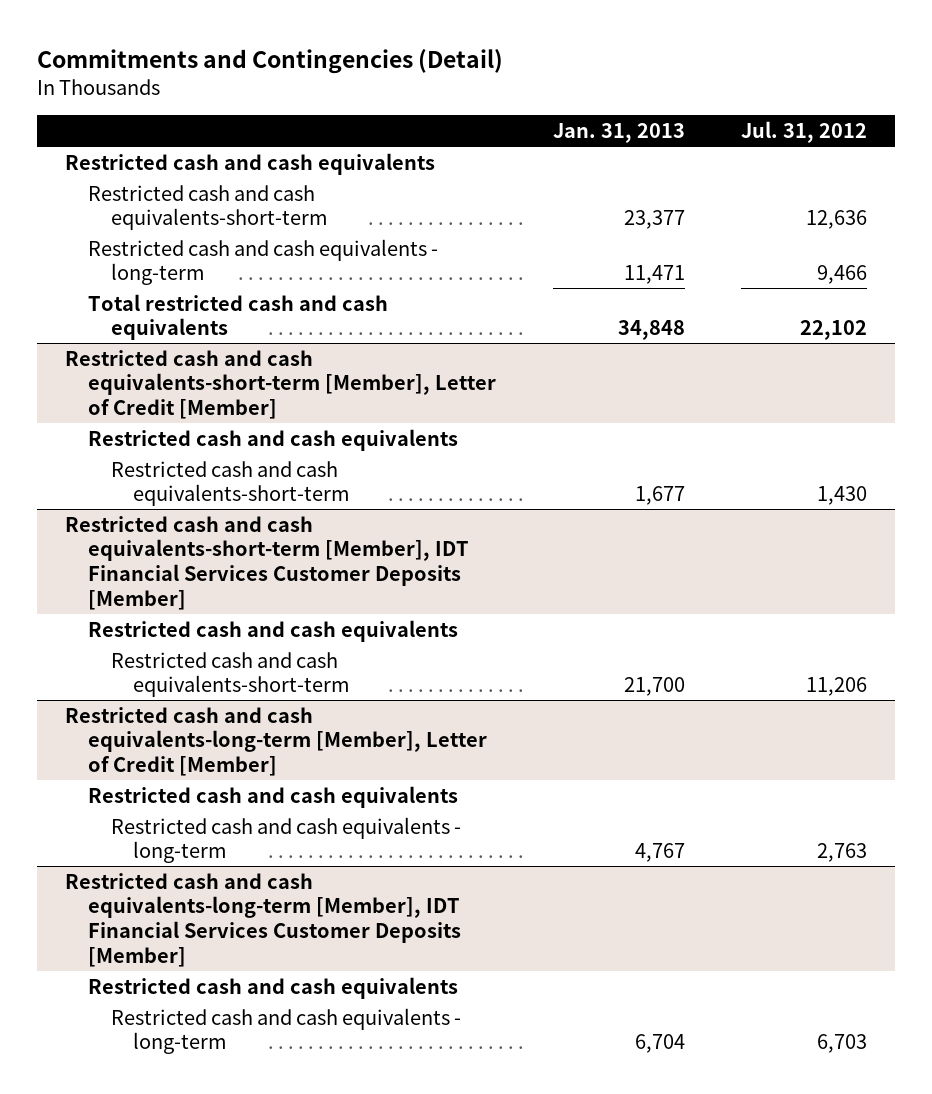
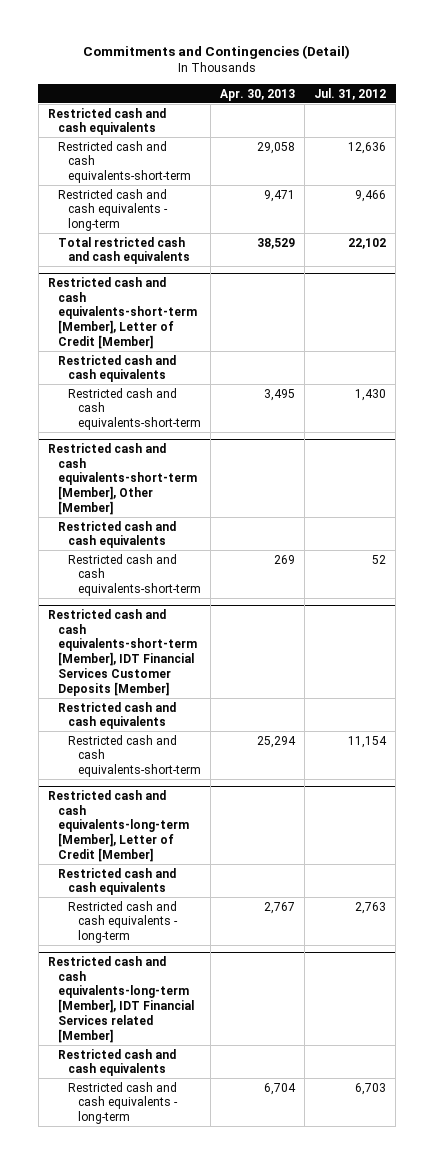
- | Jan. 31, 2013 | Jul. 31, 2012
+ | Apr. 30, 2013 | Jul. 31, 2012
+ Restricted cash and cash equivalents-short-term [Member], Other [Member]
+ Restricted cash and cash equivalents
+ Restricted cash and cash equivalents-short-term | 269 | 52
@ Restricted cash and cash equivalents-short-term [Member], IDT Financial Services Customer Deposits [Member]
- Restricted cash and cash equivalents-short-term | 21,700 | 11,206
+ Restricted cash and cash equivalents-short-term | 25,294 | 11,154
- Restricted cash and cash equivalents-long-term [Member], IDT Financial Services Customer Deposits [Member]
+ Restricted cash and cash equivalents-long-term [Member], IDT Financial Services related [Member]

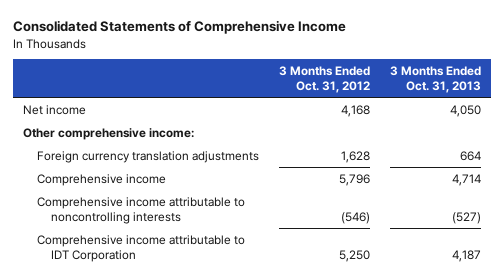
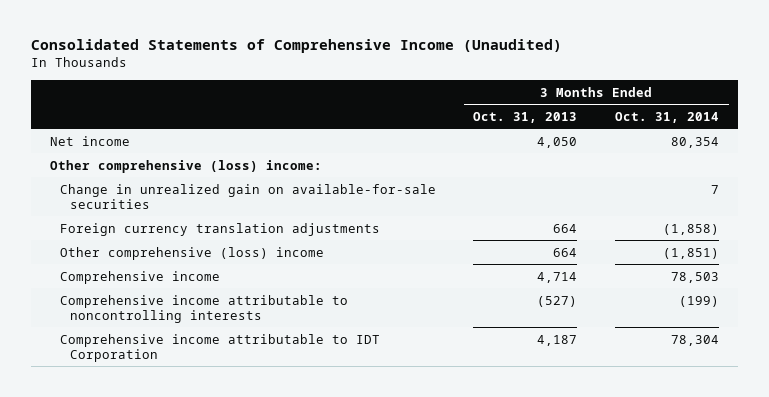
- Consolidated Statements of Comprehensive Income
+ Consolidated Statements of Comprehensive Income (Unaudited)
- | 3 Months Ended Oct. 31, 2012 | 3 Months Ended Oct. 31, 2013
+ | 3 Months Ended Oct. 31, 2013 | 3 Months Ended Oct. 31, 2014
- Other comprehensive income:
+ Other comprehensive (loss) income:
+ Change in unrealized gain on available-for-sale securities | | 7
+ Other comprehensive (loss) income | 664 | (1,851)

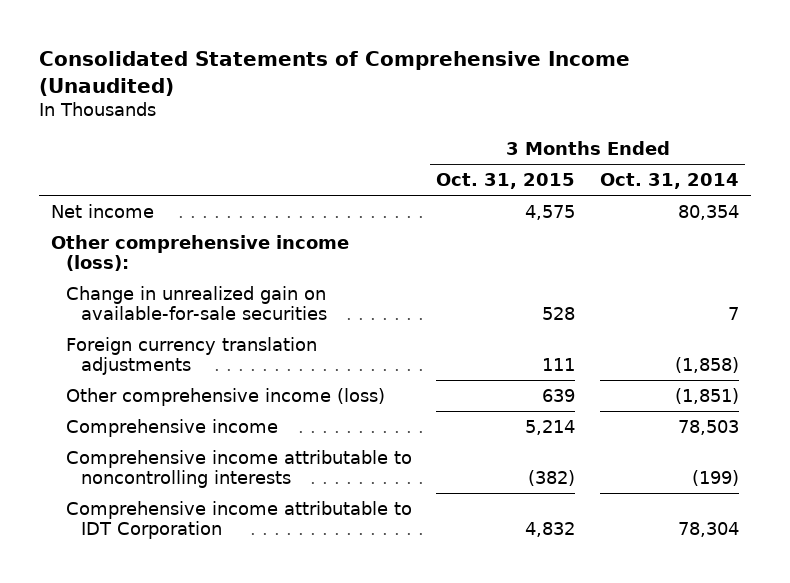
- | 3 Months Ended Oct. 31, 2013 | 3 Months Ended Oct. 31, 2014
+ | 3 Months Ended Oct. 31, 2015 | 3 Months Ended Oct. 31, 2014
- Other comprehensive (loss) income:
+ Other comprehensive income (loss):
- Other comprehensive (loss) income | 664 | (1,851)
+ Other comprehensive income (loss) | 639 | (1,851)

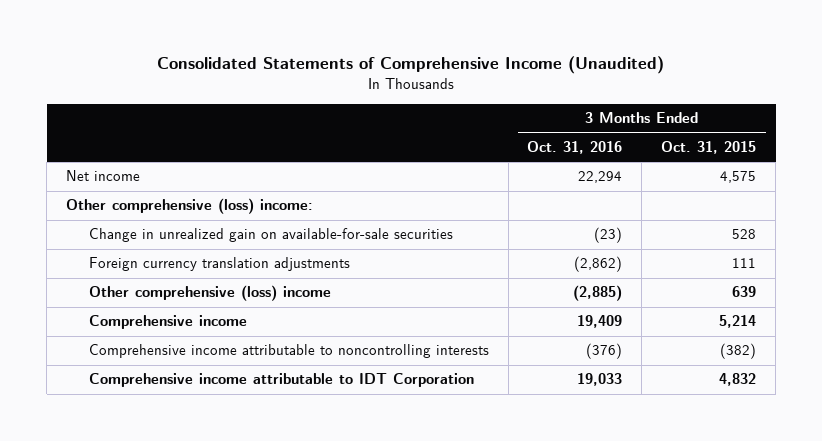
- | 3 Months Ended Oct. 31, 2015 | 3 Months Ended Oct. 31, 2014
+ | 3 Months Ended Oct. 31, 2016 | 3 Months Ended Oct. 31, 2015
- Other comprehensive income (loss):
+ Other comprehensive (loss) income:
- Other comprehensive income (loss) | 639 | (1,851)
+ Other comprehensive (loss) income | (2,885) | 639

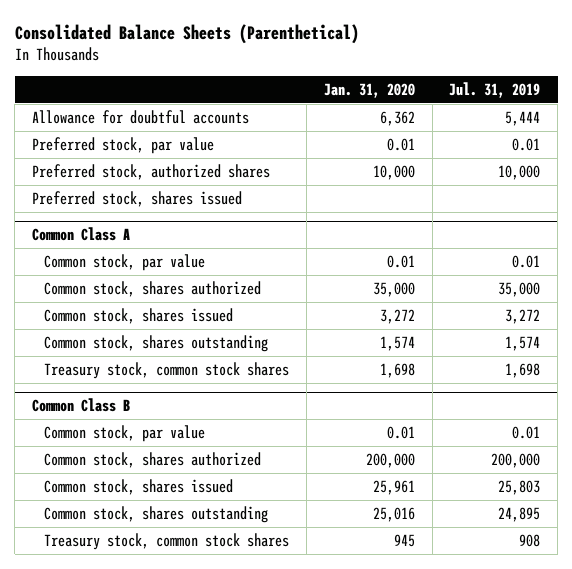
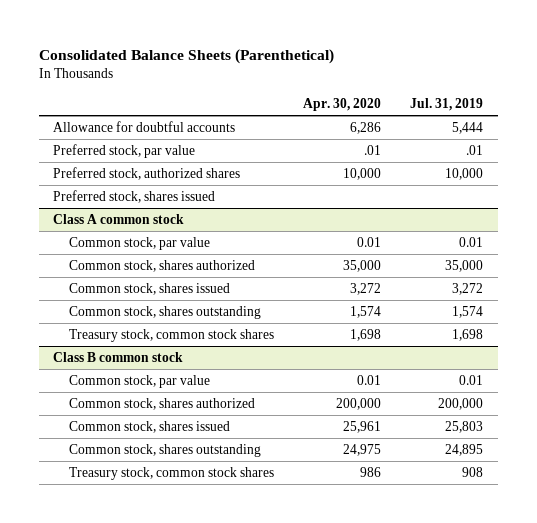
- | Jan. 31, 2020 | Jul. 31, 2019
+ | Apr. 30, 2020 | Jul. 31, 2019
- Preferred stock, par value | 0.01 | 0.01
+ Preferred stock, par value | .01 | .01
- Common Class A
+ Class A common stock
- Common Class B
+ Class B common stock

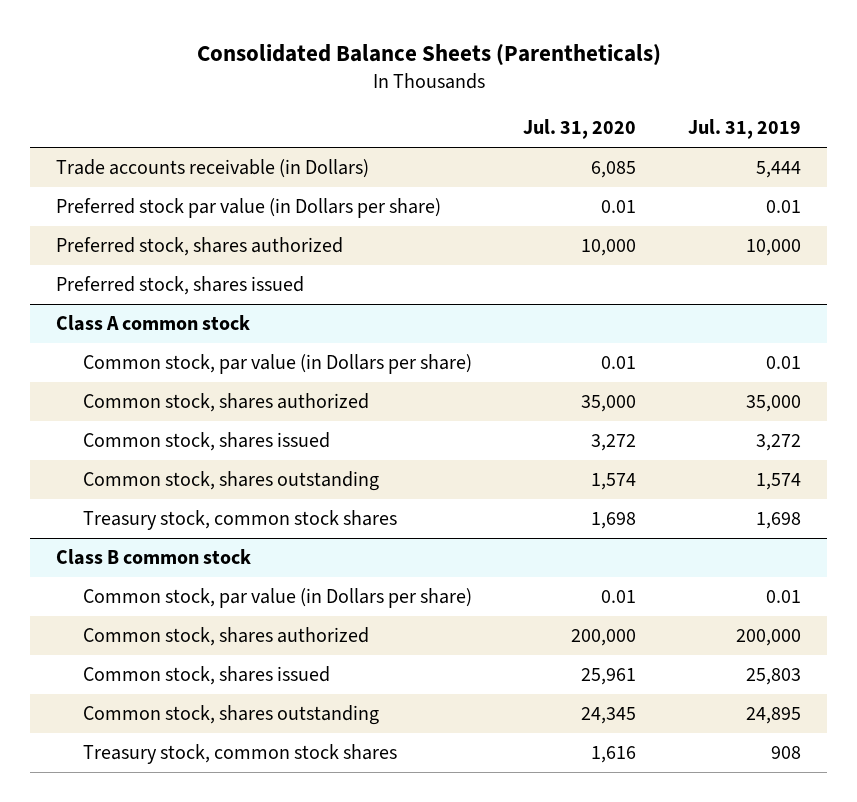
- Consolidated Balance Sheets (Parenthetical)
+ Consolidated Balance Sheets (Parentheticals)
- | Apr. 30, 2020 | Jul. 31, 2019
+ | Jul. 31, 2020 | Jul. 31, 2019
- Allowance for doubtful accounts | 6,286 | 5,444
- Preferred stock, par value | .01 | .01
- Preferred stock, authorized shares | 10,000 | 10,000
+ Trade accounts receivable (in Dollars) | 6,085 | 5,444
+ Preferred stock par value (in Dollars per share) | 0.01 | 0.01
+ Preferred stock, shares authorized | 10,000 | 10,000
@ Class A common stock
- Common stock, par value | 0.01 | 0.01
+ Common stock, par value (in Dollars per share) | 0.01 | 0.01
@ Class B common stock
- Common stock, par value | 0.01 | 0.01
+ Common stock, par value (in Dollars per share) | 0.01 | 0.01

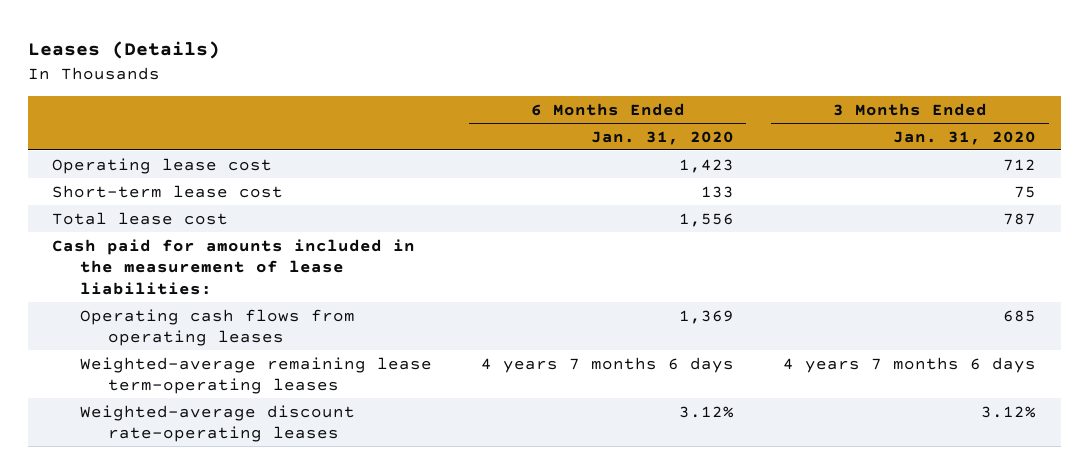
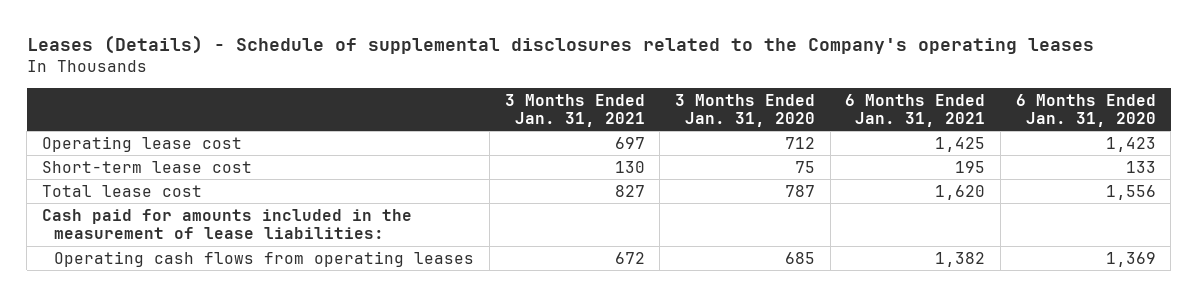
- Leases (Details)
+ Leases (Details) - Schedule of supplemental disclosures related to the Company's operating leases
- | 6 Months Ended Jan. 31, 2020 | 3 Months Ended Jan. 31, 2020
+ | 3 Months Ended Jan. 31, 2021 | 3 Months Ended Jan. 31, 2020 | 6 Months Ended Jan. 31, 2021 | 6 Months Ended Jan. 31, 2020
- Weighted-average remaining lease term-operating leases | 4 years 7 months 6 days | 4 years 7 months 6 days
- Weighted-average discount rate-operating leases | 3.12% | 3.12%

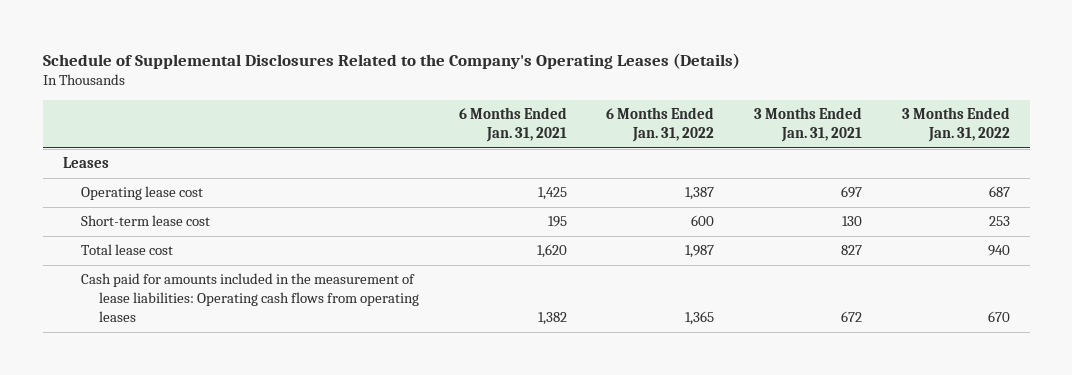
- Leases (Details) - Schedule of supplemental disclosures related to the Company's operating leases
+ Schedule of Supplemental Disclosures Related to the Company's Operating Leases (Details)
- | 3 Months Ended Jan. 31, 2021 | 3 Months Ended Jan. 31, 2020 | 6 Months Ended Jan. 31, 2021 | 6 Months Ended Jan. 31, 2020
+ | 6 Months Ended Jan. 31, 2021 | 6 Months Ended Jan. 31, 2022 | 3 Months Ended Jan. 31, 2021 | 3 Months Ended Jan. 31, 2022
+ Leases
- Cash paid for amounts included in the measurement of lease liabilities:
- Operating cash flows from operating leases | 672 | 685 | 1,382 | 1,369
+ Cash paid for amounts included in the measurement of lease liabilities: Operating cash flows from operating leases | 1,382 | 1,365 | 672 | 670

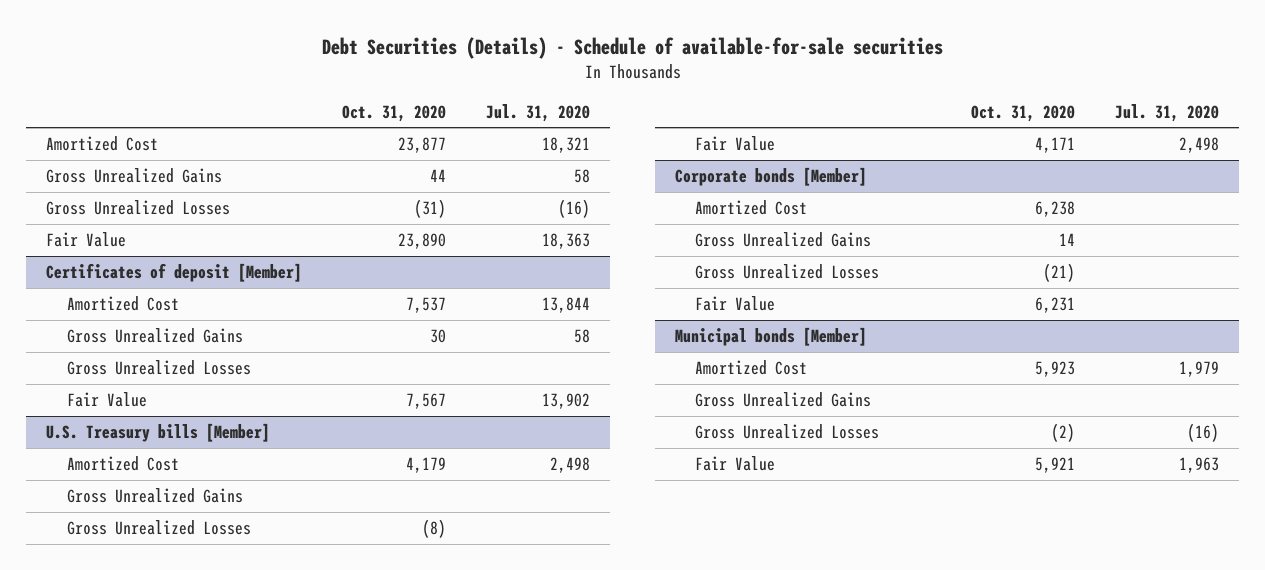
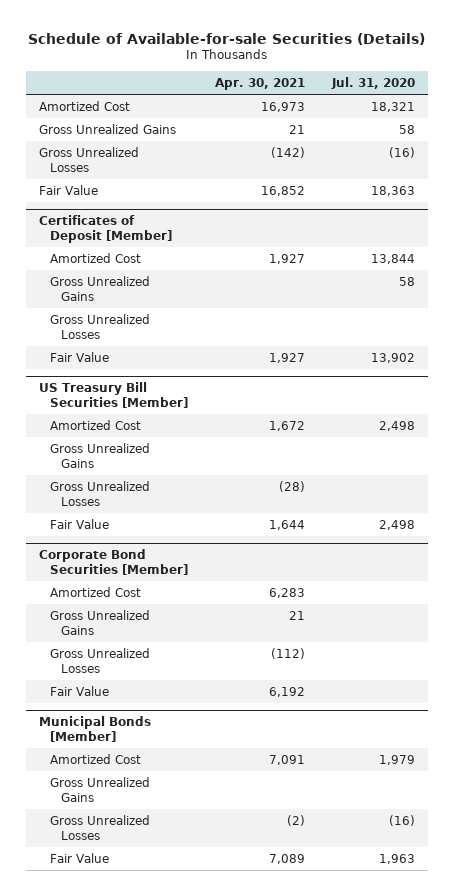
- Debt Securities (Details) - Schedule of available-for-sale securities
+ Schedule of Available-for-sale Securities (Details)
- | Oct. 31, 2020 | Jul. 31, 2020
+ | Apr. 30, 2021 | Jul. 31, 2020
- Certificates of deposit [Member]
+ Certificates of Deposit [Member]
- U.S. Treasury bills [Member]
+ US Treasury Bill Securities [Member]
- Corporate bonds [Member]
+ Corporate Bond Securities [Member]
- Municipal bonds [Member]
+ Municipal Bonds [Member]

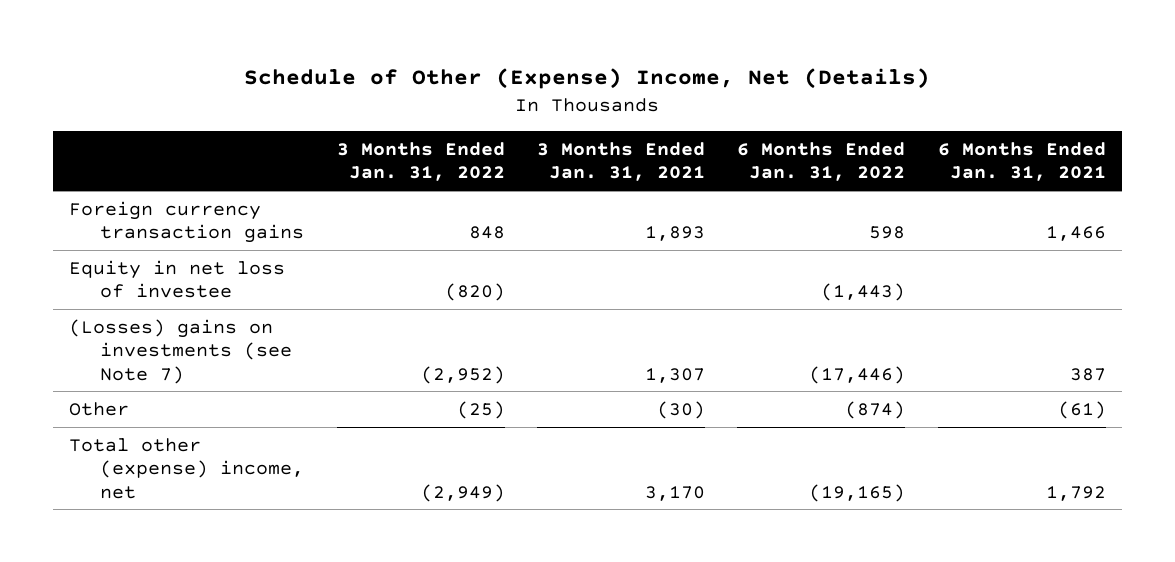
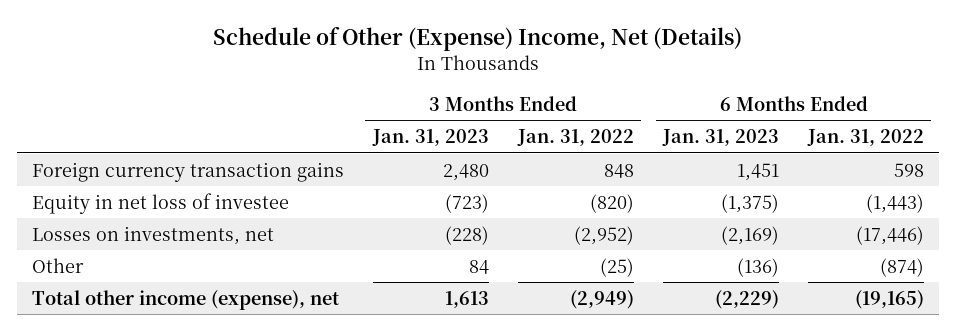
- | 3 Months Ended Jan. 31, 2022 | 3 Months Ended Jan. 31, 2021 | 6 Months Ended Jan. 31, 2022 | 6 Months Ended Jan. 31, 2021
+ | 3 Months Ended Jan. 31, 2023 | 3 Months Ended Jan. 31, 2022 | 6 Months Ended Jan. 31, 2023 | 6 Months Ended Jan. 31, 2022
- (Losses) gains on investments (see Note 7) | (2,952) | 1,307 | (17,446) | 387
+ Losses on investments, net | (228) | (2,952) | (2,169) | (17,446)
- Total other (expense) income, net | (2,949) | 3,170 | (19,165) | 1,792
+ Total other income (expense), net | 1,613 | (2,949) | (2,229) | (19,165)

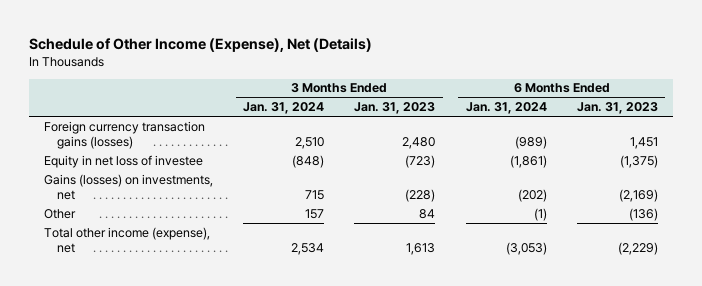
- Schedule of Other (Expense) Income, Net (Details)
+ Schedule of Other Income (Expense), Net (Details)
- | 3 Months Ended Jan. 31, 2023 | 3 Months Ended Jan. 31, 2022 | 6 Months Ended Jan. 31, 2023 | 6 Months Ended Jan. 31, 2022
+ | 3 Months Ended Jan. 31, 2024 | 3 Months Ended Jan. 31, 2023 | 6 Months Ended Jan. 31, 2024 | 6 Months Ended Jan. 31, 2023
- Foreign currency transaction gains | 2,480 | 848 | 1,451 | 598
+ Foreign currency transaction gains (losses) | 2,510 | 2,480 | (989) | 1,451
- Losses on investments, net | (228) | (2,952) | (2,169) | (17,446)
+ Gains (losses) on investments, net | 715 | (228) | (202) | (2,169)

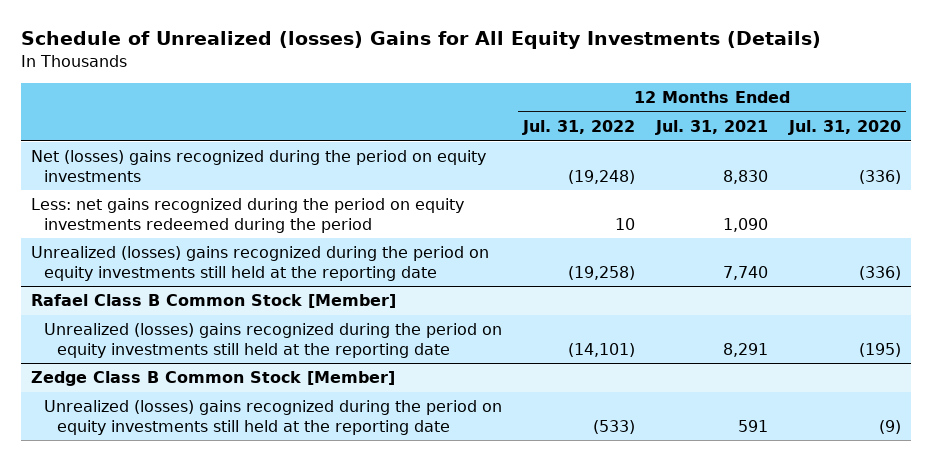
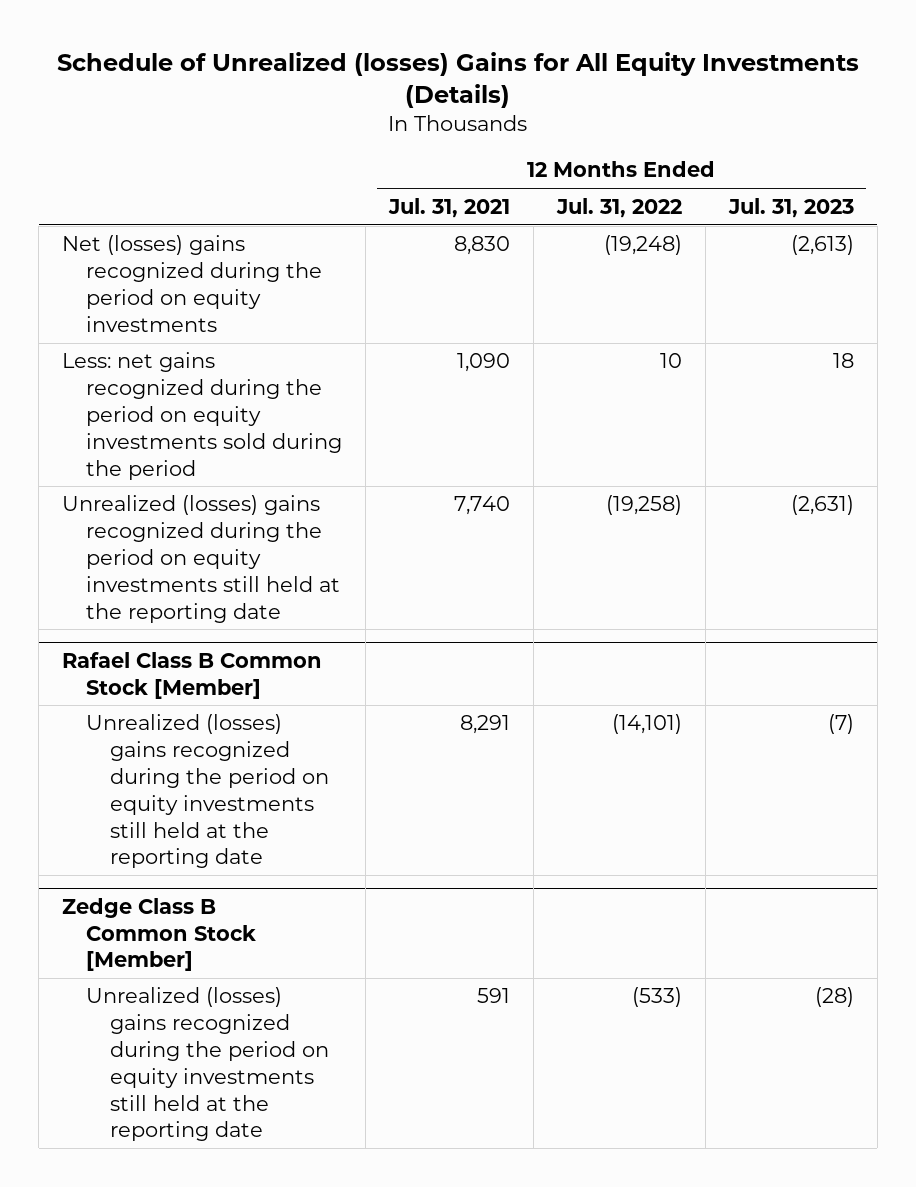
- | 12 Months Ended Jul. 31, 2022 | 12 Months Ended Jul. 31, 2021 | 12 Months Ended Jul. 31, 2020
+ | 12 Months Ended Jul. 31, 2021 | 12 Months Ended Jul. 31, 2022 | 12 Months Ended Jul. 31, 2023
- Less: net gains recognized during the period on equity investments redeemed during the period | 10 | 1,090 |
+ Less: net gains recognized during the period on equity investments sold during the period | 1,090 | 10 | 18

